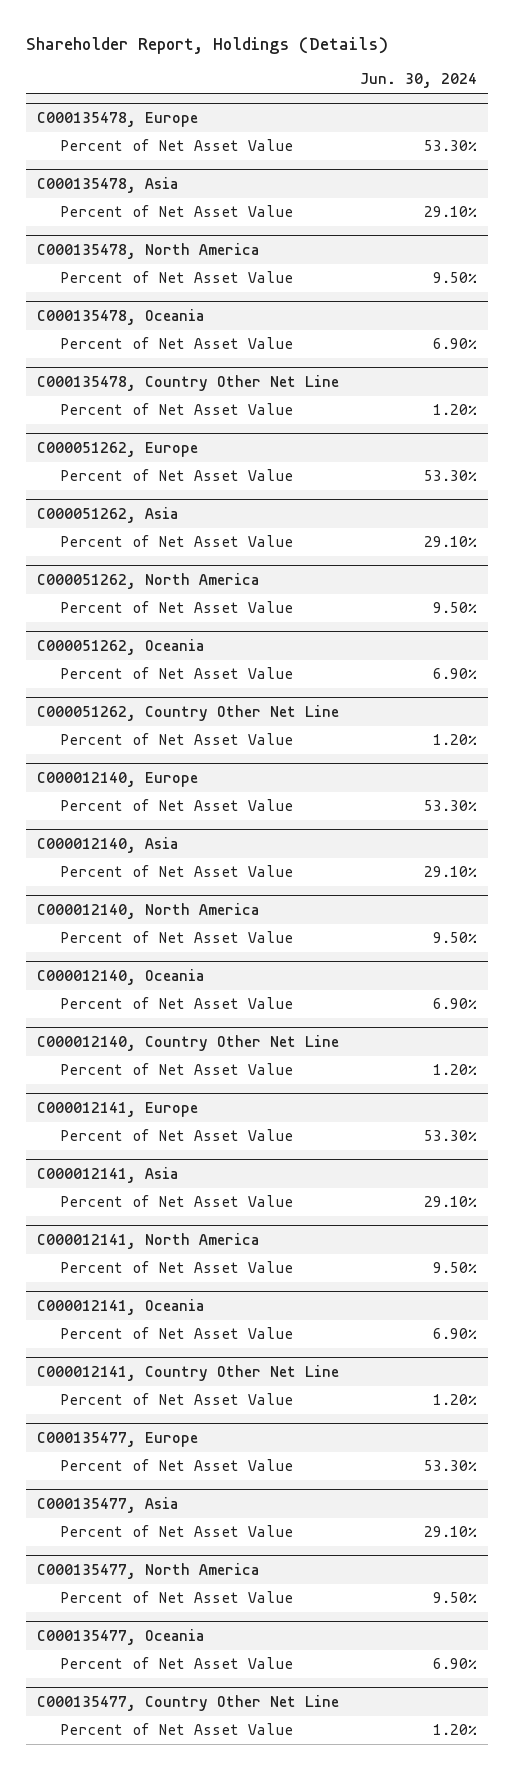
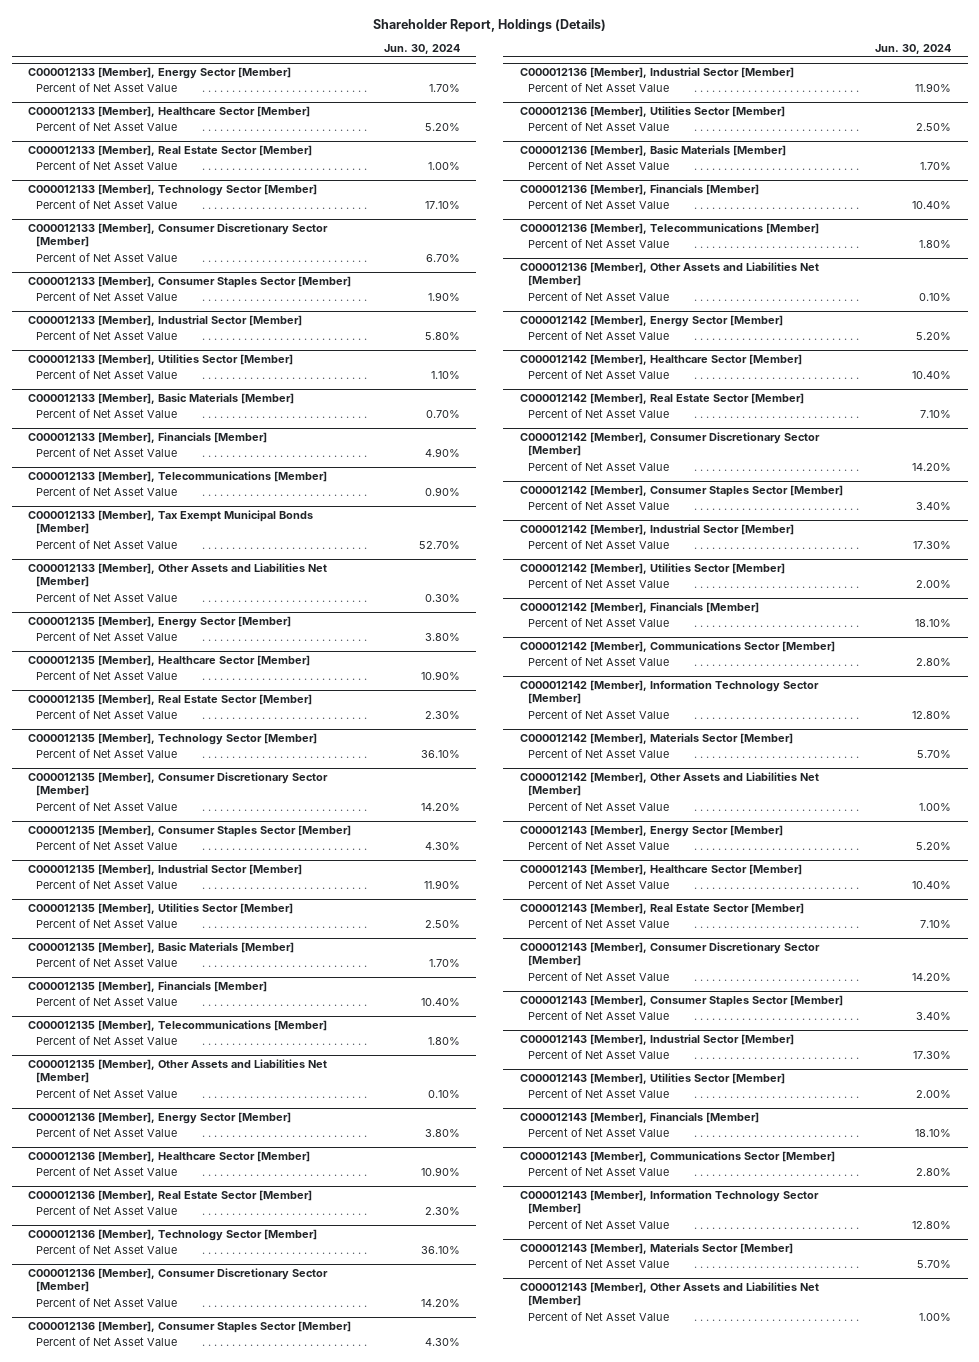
- C000135478, Europe
- Percent of Net Asset Value | 53.30%
- C000135478, Asia
- Percent of Net Asset Value | 29.10%
- C000135478, North America
- Percent of Net Asset Value | 9.50%
- C000135478, Oceania
- Percent of Net Asset Value | 6.90%
- C000135478, Country Other Net Line
- Percent of Net Asset Value | 1.20%
- C000051262, Europe
- Percent of Net Asset Value | 53.30%
- C000051262, Asia
- Percent of Net Asset Value | 29.10%
- C000051262, North America
- Percent of Net Asset Value | 9.50%
- C000051262, Oceania
- Percent of Net Asset Value | 6.90%
- C000051262, Country Other Net Line
- Percent of Net Asset Value | 1.20%
- C000012140, Europe
- Percent of Net Asset Value | 53.30%
- C000012140, Asia
- Percent of Net Asset Value | 29.10%
- C000012140, North America
- Percent of Net Asset Value | 9.50%
- C000012140, Oceania
- Percent of Net Asset Value | 6.90%
- C000012140, Country Other Net Line
- Percent of Net Asset Value | 1.20%
- C000012141, Europe
- Percent of Net Asset Value | 53.30%
- C000012141, Asia
- Percent of Net Asset Value | 29.10%
- C000012141, North America
- Percent of Net Asset Value | 9.50%
- C000012141, Oceania
- Percent of Net Asset Value | 6.90%
- C000012141, Country Other Net Line
- Percent of Net Asset Value | 1.20%
- C000135477, Europe
- Percent of Net Asset Value | 53.30%
- C000135477, Asia
- Percent of Net Asset Value | 29.10%
- C000135477, North America
- Percent of Net Asset Value | 9.50%
- C000135477, Oceania
- Percent of Net Asset Value | 6.90%
- C000135477, Country Other Net Line
- Percent of Net Asset Value | 1.20%
+ C000012133 [Member], Energy Sector [Member]
+ Percent of Net Asset Value | 1.70%
+ C000012133 [Member], Healthcare Sector [Member]
+ Percent of Net Asset Value | 5.20%
+ C000012133 [Member], Real Estate Sector [Member]
+ Percent of Net Asset Value | 1.00%
+ C000012133 [Member], Technology Sector [Member]
+ Percent of Net Asset Value | 17.10%
+ C000012133 [Member], Consumer Discretionary Sector [Member]
+ Percent of Net Asset Value | 6.70%
+ C000012133 [Member], Consumer Staples Sector [Member]
+ Percent of Net Asset Value | 1.90%
+ C000012133 [Member], Industrial Sector [Member]
+ Percent of Net Asset Value | 5.80%
+ C000012133 [Member], Utilities Sector [Member]
+ Percent of Net Asset Value | 1.10%
+ C000012133 [Member], Basic Materials [Member]
+ Percent of Net Asset Value | 0.70%
+ C000012133 [Member], Financials [Member]
+ Percent of Net Asset Value | 4.90%
+ C000012133 [Member], Telecommunications [Member]
+ Percent of Net Asset Value | 0.90%
+ C000012133 [Member], Tax Exempt Municipal Bonds [Member]
+ Percent of Net Asset Value | 52.70%
+ C000012133 [Member], Other Assets and Liabilities Net [Member]
+ Percent of Net Asset Value | 0.30%
+ C000012135 [Member], Energy Sector [Member]
+ Percent of Net Asset Value | 3.80%
+ C000012135 [Member], Healthcare Sector [Member]
+ Percent of Net Asset Value | 10.90%
+ C000012135 [Member], Real Estate Sector [Member]
+ Percent of Net Asset Value | 2.30%
+ C000012135 [Member], Technology Sector [Member]
+ Percent of Net Asset Value | 36.10%
+ C000012135 [Member], Consumer Discretionary Sector [Member]
+ Percent of Net Asset Value | 14.20%
+ C000012135 [Member], Consumer Staples Sector [Member]
+ Percent of Net Asset Value | 4.30%
+ C000012135 [Member], Industrial Sector [Member]
+ Percent of Net Asset Value | 11.90%
+ C000012135 [Member], Utilities Sector [Member]
+ Percent of Net Asset Value | 2.50%
+ C000012135 [Member], Basic Materials [Member]
+ Percent of Net Asset Value | 1.70%
+ C000012135 [Member], Financials [Member]
+ Percent of Net Asset Value | 10.40%
+ C000012135 [Member], Telecommunications [Member]
+ Percent of Net Asset Value | 1.80%
+ C000012135 [Member], Other Assets and Liabilities Net [Member]
+ Percent of Net Asset Value | 0.10%
+ C000012136 [Member], Energy Sector [Member]
+ Percent of Net Asset Value | 3.80%
+ C000012136 [Member], Healthcare Sector [Member]
+ Percent of Net Asset Value | 10.90%
+ C000012136 [Member], Real Estate Sector [Member]
+ Percent of Net Asset Value | 2.30%
+ C000012136 [Member], Technology Sector [Member]
+ Percent of Net Asset Value | 36.10%
+ C000012136 [Member], Consumer Discretionary Sector [Member]
+ Percent of Net Asset Value | 14.20%
+ C000012136 [Member], Consumer Staples Sector [Member]
+ Percent of Net Asset Value | 4.30%
+ C000012136 [Member], Industrial Sector [Member]
+ Percent of Net Asset Value | 11.90%
+ C000012136 [Member], Utilities Sector [Member]
+ Percent of Net Asset Value | 2.50%
+ C000012136 [Member], Basic Materials [Member]
+ Percent of Net Asset Value | 1.70%
+ C000012136 [Member], Financials [Member]
+ Percent of Net Asset Value | 10.40%
+ C000012136 [Member], Telecommunications [Member]
+ Percent of Net Asset Value | 1.80%
+ C000012136 [Member], Other Assets and Liabilities Net [Member]
+ Percent of Net Asset Value | 0.10%
+ C000012142 [Member], Energy Sector [Member]
+ Percent of Net Asset Value | 5.20%
+ C000012142 [Member], Healthcare Sector [Member]
+ Percent of Net Asset Value | 10.40%
+ C000012142 [Member], Real Estate Sector [Member]
+ Percent of Net Asset Value | 7.10%
+ C000012142 [Member], Consumer Discretionary Sector [Member]
+ Percent of Net Asset Value | 14.20%
+ C000012142 [Member], Consumer Staples Sector [Member]
+ Percent of Net Asset Value | 3.40%
+ C000012142 [Member], Industrial Sector [Member]
+ Percent of Net Asset Value | 17.30%
+ C000012142 [Member], Utilities Sector [Member]
+ Percent of Net Asset Value | 2.00%
+ C000012142 [Member], Financials [Member]
+ Percent of Net Asset Value | 18.10%
+ C000012142 [Member], Communications Sector [Member]
+ Percent of Net Asset Value | 2.80%
+ C000012142 [Member], Information Technology Sector [Member]
+ Percent of Net Asset Value | 12.80%
+ C000012142 [Member], Materials Sector [Member]
+ Percent of Net Asset Value | 5.70%
+ C000012142 [Member], Other Assets and Liabilities Net [Member]
+ Percent of Net Asset Value | 1.00%
+ C000012143 [Member], Energy Sector [Member]
+ Percent of Net Asset Value | 5.20%
+ C000012143 [Member], Healthcare Sector [Member]
+ Percent of Net Asset Value | 10.40%
+ C000012143 [Member], Real Estate Sector [Member]
+ Percent of Net Asset Value | 7.10%
+ C000012143 [Member], Consumer Discretionary Sector [Member]
+ Percent of Net Asset Value | 14.20%
+ C000012143 [Member], Consumer Staples Sector [Member]
+ Percent of Net Asset Value | 3.40%
+ C000012143 [Member], Industrial Sector [Member]
+ Percent of Net Asset Value | 17.30%
+ C000012143 [Member], Utilities Sector [Member]
+ Percent of Net Asset Value | 2.00%
+ C000012143 [Member], Financials [Member]
+ Percent of Net Asset Value | 18.10%
+ C000012143 [Member], Communications Sector [Member]
+ Percent of Net Asset Value | 2.80%
+ C000012143 [Member], Information Technology Sector [Member]
+ Percent of Net Asset Value | 12.80%
+ C000012143 [Member], Materials Sector [Member]
+ Percent of Net Asset Value | 5.70%
+ C000012143 [Member], Other Assets and Liabilities Net [Member]
+ Percent of Net Asset Value | 1.00%

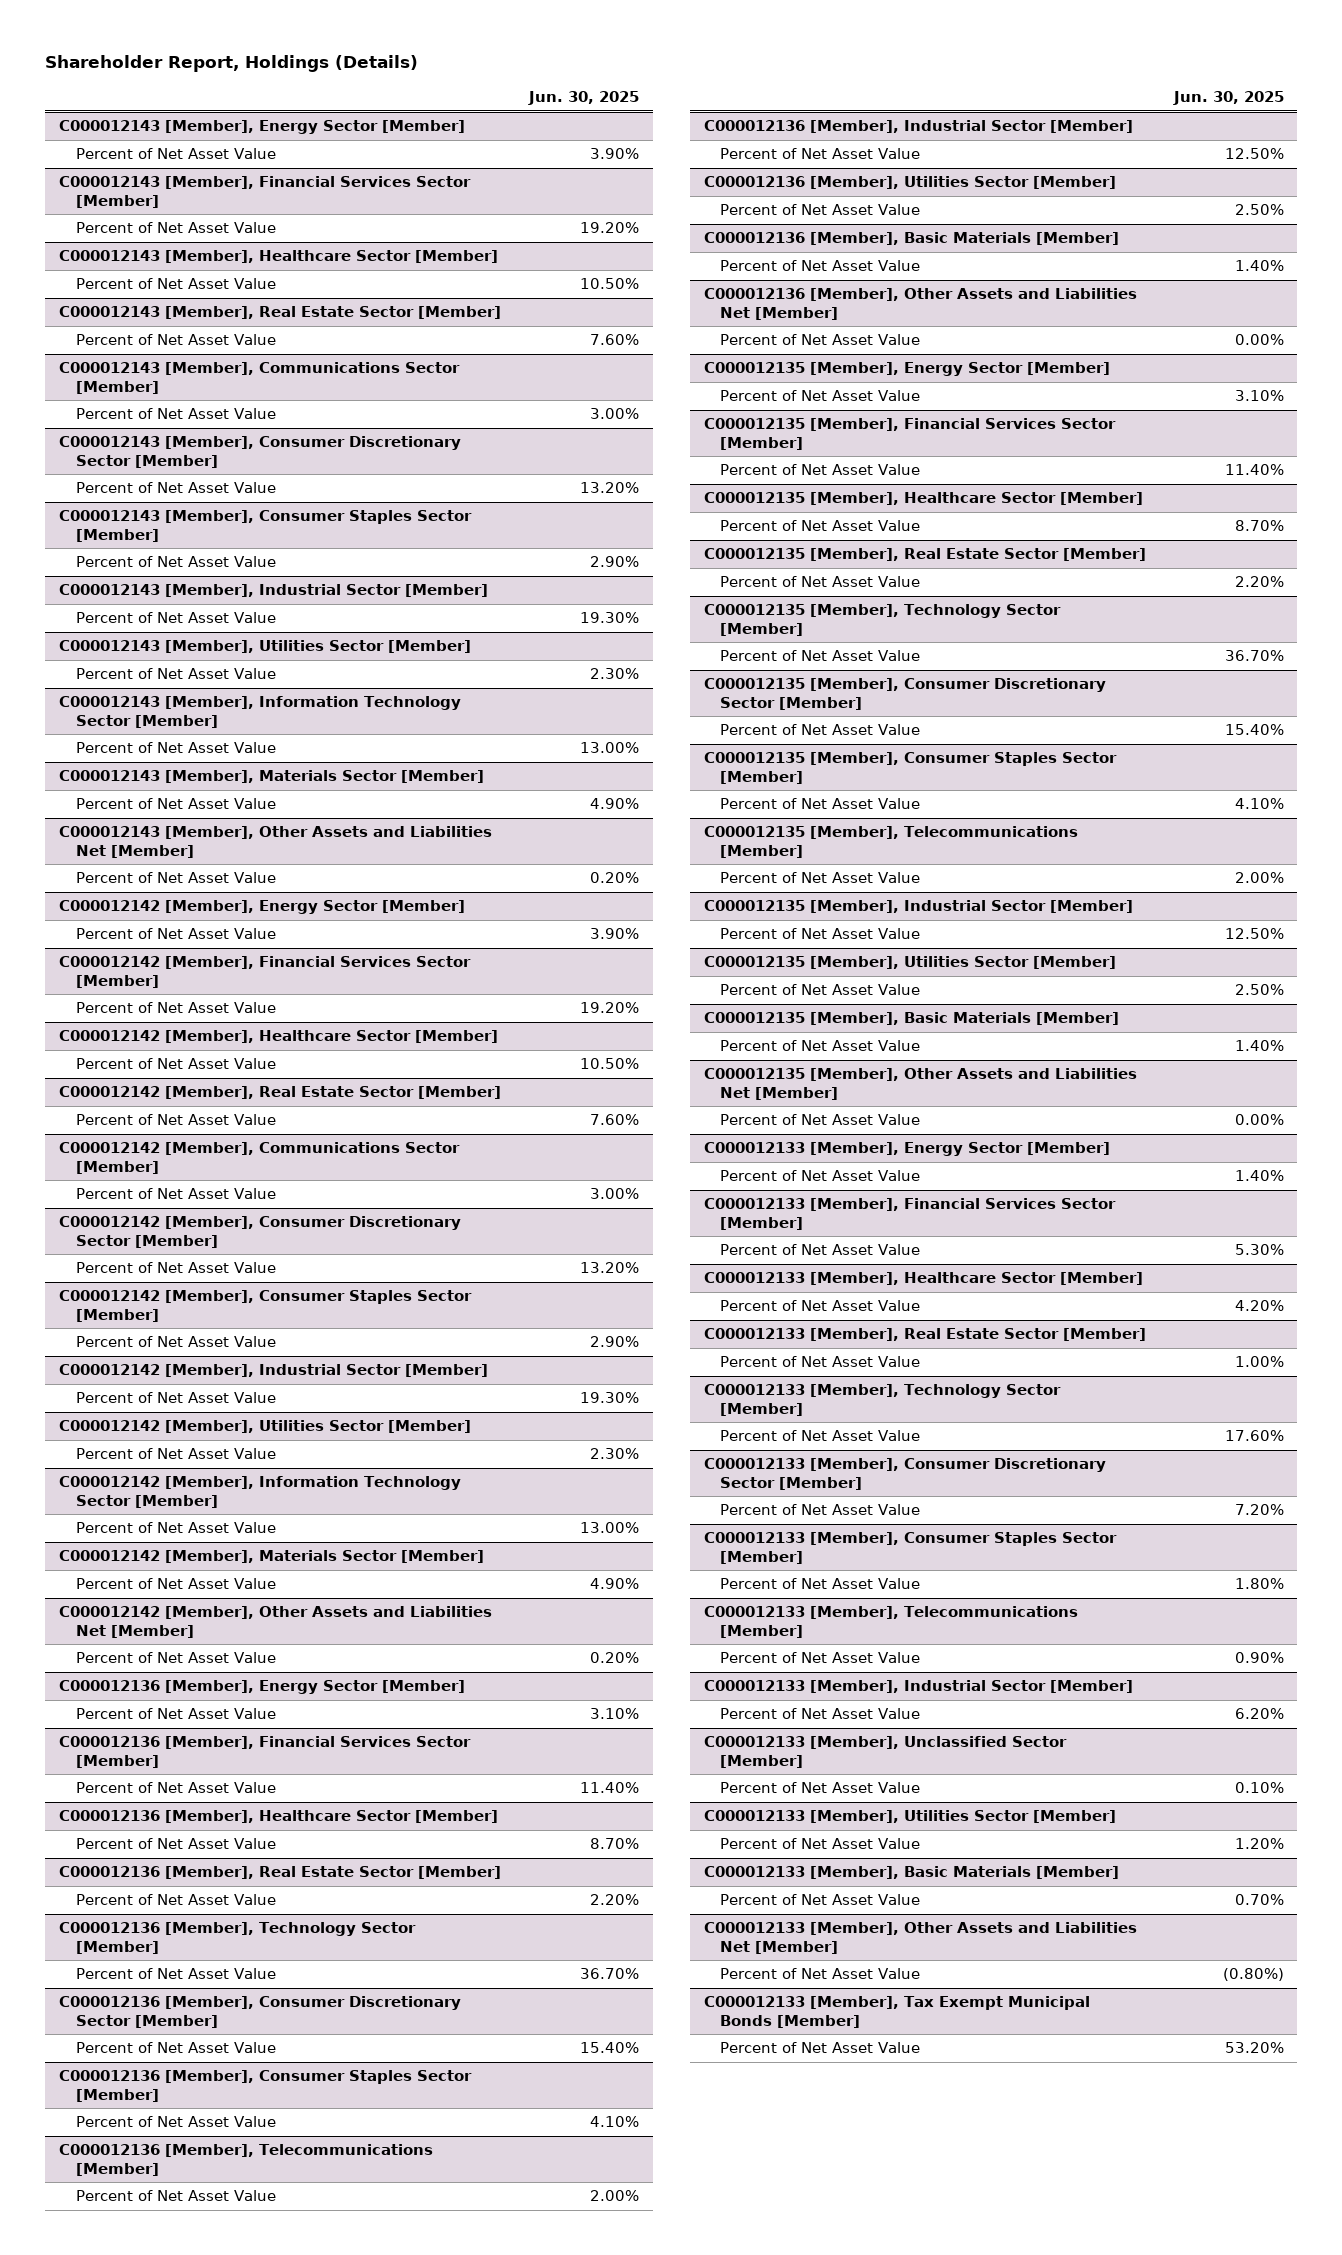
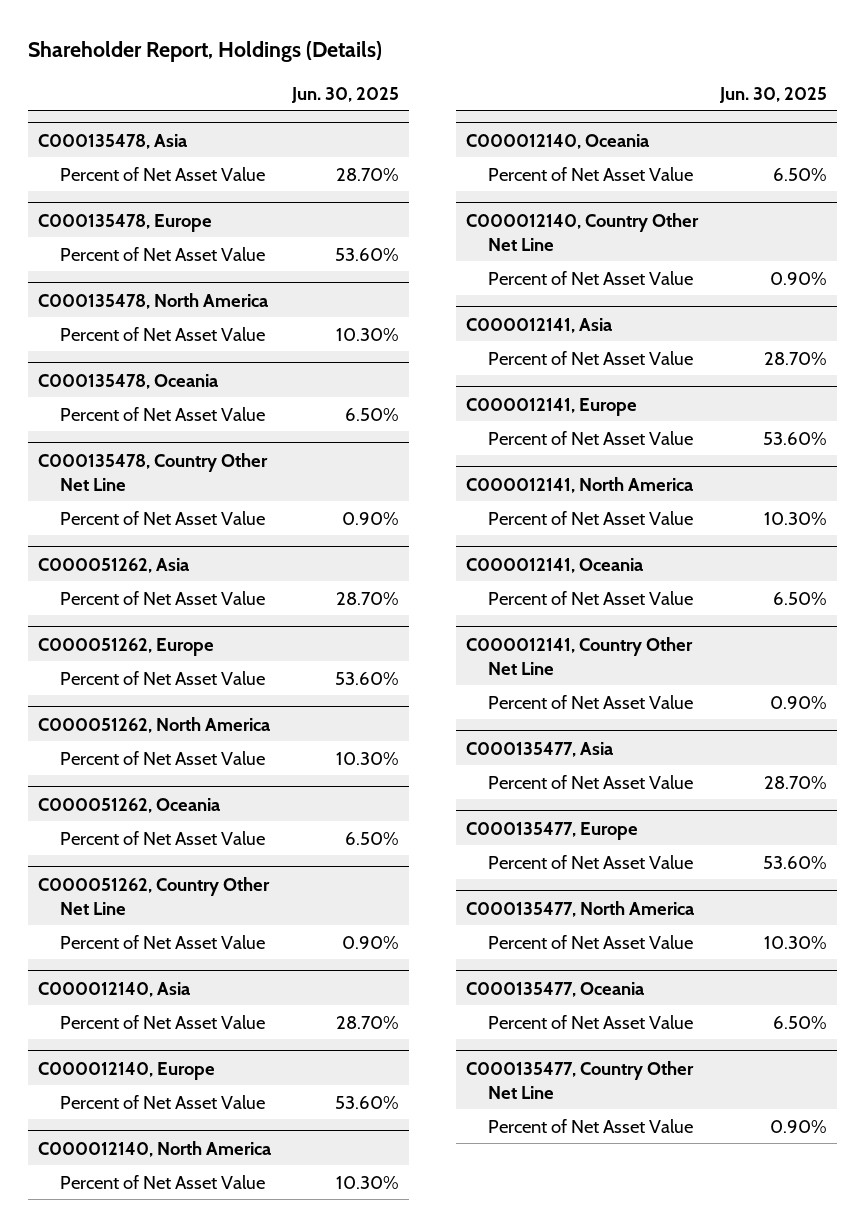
- C000012143 [Member], Energy Sector [Member]
- Percent of Net Asset Value | 3.90%
- C000012143 [Member], Financial Services Sector [Member]
- Percent of Net Asset Value | 19.20%
- C000012143 [Member], Healthcare Sector [Member]
- Percent of Net Asset Value | 10.50%
- C000012143 [Member], Real Estate Sector [Member]
- Percent of Net Asset Value | 7.60%
- C000012143 [Member], Communications Sector [Member]
- Percent of Net Asset Value | 3.00%
- C000012143 [Member], Consumer Discretionary Sector [Member]
- Percent of Net Asset Value | 13.20%
- C000012143 [Member], Consumer Staples Sector [Member]
- Percent of Net Asset Value | 2.90%
- C000012143 [Member], Industrial Sector [Member]
- Percent of Net Asset Value | 19.30%
- C000012143 [Member], Utilities Sector [Member]
- Percent of Net Asset Value | 2.30%
- C000012143 [Member], Information Technology Sector [Member]
- Percent of Net Asset Value | 13.00%
- C000012143 [Member], Materials Sector [Member]
- Percent of Net Asset Value | 4.90%
- C000012143 [Member], Other Assets and Liabilities Net [Member]
- Percent of Net Asset Value | 0.20%
- C000012142 [Member], Energy Sector [Member]
- Percent of Net Asset Value | 3.90%
- C000012142 [Member], Financial Services Sector [Member]
- Percent of Net Asset Value | 19.20%
- C000012142 [Member], Healthcare Sector [Member]
- Percent of Net Asset Value | 10.50%
- C000012142 [Member], Real Estate Sector [Member]
- Percent of Net Asset Value | 7.60%
- C000012142 [Member], Communications Sector [Member]
- Percent of Net Asset Value | 3.00%
- C000012142 [Member], Consumer Discretionary Sector [Member]
- Percent of Net Asset Value | 13.20%
- C000012142 [Member], Consumer Staples Sector [Member]
- Percent of Net Asset Value | 2.90%
- C000012142 [Member], Industrial Sector [Member]
- Percent of Net Asset Value | 19.30%
- C000012142 [Member], Utilities Sector [Member]
- Percent of Net Asset Value | 2.30%
- C000012142 [Member], Information Technology Sector [Member]
- Percent of Net Asset Value | 13.00%
- C000012142 [Member], Materials Sector [Member]
- Percent of Net Asset Value | 4.90%
- C000012142 [Member], Other Assets and Liabilities Net [Member]
- Percent of Net Asset Value | 0.20%
- C000012136 [Member], Energy Sector [Member]
- Percent of Net Asset Value | 3.10%
- C000012136 [Member], Financial Services Sector [Member]
- Percent of Net Asset Value | 11.40%
- C000012136 [Member], Healthcare Sector [Member]
- Percent of Net Asset Value | 8.70%
- C000012136 [Member], Real Estate Sector [Member]
- Percent of Net Asset Value | 2.20%
- C000012136 [Member], Technology Sector [Member]
- Percent of Net Asset Value | 36.70%
- C000012136 [Member], Consumer Discretionary Sector [Member]
- Percent of Net Asset Value | 15.40%
- C000012136 [Member], Consumer Staples Sector [Member]
- Percent of Net Asset Value | 4.10%
- C000012136 [Member], Telecommunications [Member]
- Percent of Net Asset Value | 2.00%
- C000012136 [Member], Industrial Sector [Member]
- Percent of Net Asset Value | 12.50%
- C000012136 [Member], Utilities Sector [Member]
- Percent of Net Asset Value | 2.50%
- C000012136 [Member], Basic Materials [Member]
- Percent of Net Asset Value | 1.40%
- C000012136 [Member], Other Assets and Liabilities Net [Member]
- Percent of Net Asset Value | 0.00%
- C000012135 [Member], Energy Sector [Member]
- Percent of Net Asset Value | 3.10%
- C000012135 [Member], Financial Services Sector [Member]
- Percent of Net Asset Value | 11.40%
- C000012135 [Member], Healthcare Sector [Member]
- Percent of Net Asset Value | 8.70%
- C000012135 [Member], Real Estate Sector [Member]
- Percent of Net Asset Value | 2.20%
- C000012135 [Member], Technology Sector [Member]
- Percent of Net Asset Value | 36.70%
- C000012135 [Member], Consumer Discretionary Sector [Member]
- Percent of Net Asset Value | 15.40%
- C000012135 [Member], Consumer Staples Sector [Member]
- Percent of Net Asset Value | 4.10%
- C000012135 [Member], Telecommunications [Member]
- Percent of Net Asset Value | 2.00%
- C000012135 [Member], Industrial Sector [Member]
- Percent of Net Asset Value | 12.50%
- C000012135 [Member], Utilities Sector [Member]
- Percent of Net Asset Value | 2.50%
- C000012135 [Member], Basic Materials [Member]
- Percent of Net Asset Value | 1.40%
- C000012135 [Member], Other Assets and Liabilities Net [Member]
- Percent of Net Asset Value | 0.00%
- C000012133 [Member], Energy Sector [Member]
- Percent of Net Asset Value | 1.40%
- C000012133 [Member], Financial Services Sector [Member]
- Percent of Net Asset Value | 5.30%
- C000012133 [Member], Healthcare Sector [Member]
- Percent of Net Asset Value | 4.20%
- C000012133 [Member], Real Estate Sector [Member]
- Percent of Net Asset Value | 1.00%
- C000012133 [Member], Technology Sector [Member]
- Percent of Net Asset Value | 17.60%
- C000012133 [Member], Consumer Discretionary Sector [Member]
- Percent of Net Asset Value | 7.20%
- C000012133 [Member], Consumer Staples Sector [Member]
- Percent of Net Asset Value | 1.80%
- C000012133 [Member], Telecommunications [Member]
+ C000135478, Asia
+ Percent of Net Asset Value | 28.70%
+ C000135478, Europe
+ Percent of Net Asset Value | 53.60%
+ C000135478, North America
+ Percent of Net Asset Value | 10.30%
+ C000135478, Oceania
+ Percent of Net Asset Value | 6.50%
+ C000135478, Country Other Net Line
- C000012133 [Member], Industrial Sector [Member]
- Percent of Net Asset Value | 6.20%
- C000012133 [Member], Unclassified Sector [Member]
- Percent of Net Asset Value | 0.10%
- C000012133 [Member], Utilities Sector [Member]
- Percent of Net Asset Value | 1.20%
- C000012133 [Member], Basic Materials [Member]
- Percent of Net Asset Value | 0.70%
- C000012133 [Member], Other Assets and Liabilities Net [Member]
- Percent of Net Asset Value | (0.80%)
- C000012133 [Member], Tax Exempt Municipal Bonds [Member]
- Percent of Net Asset Value | 53.20%
+ C000051262, Asia
+ Percent of Net Asset Value | 28.70%
+ C000051262, Europe
+ Percent of Net Asset Value | 53.60%
+ C000051262, North America
+ Percent of Net Asset Value | 10.30%
+ C000051262, Oceania
+ Percent of Net Asset Value | 6.50%
+ C000051262, Country Other Net Line
+ Percent of Net Asset Value | 0.90%
+ C000012140, Asia
+ Percent of Net Asset Value | 28.70%
+ C000012140, Europe
+ Percent of Net Asset Value | 53.60%
+ C000012140, North America
+ Percent of Net Asset Value | 10.30%
+ C000012140, Oceania
+ Percent of Net Asset Value | 6.50%
+ C000012140, Country Other Net Line
+ Percent of Net Asset Value | 0.90%
+ C000012141, Asia
+ Percent of Net Asset Value | 28.70%
+ C000012141, Europe
+ Percent of Net Asset Value | 53.60%
+ C000012141, North America
+ Percent of Net Asset Value | 10.30%
+ C000012141, Oceania
+ Percent of Net Asset Value | 6.50%
+ C000012141, Country Other Net Line
+ Percent of Net Asset Value | 0.90%
+ C000135477, Asia
+ Percent of Net Asset Value | 28.70%
+ C000135477, Europe
+ Percent of Net Asset Value | 53.60%
+ C000135477, North America
+ Percent of Net Asset Value | 10.30%
+ C000135477, Oceania
+ Percent of Net Asset Value | 6.50%
+ C000135477, Country Other Net Line
+ Percent of Net Asset Value | 0.90%

